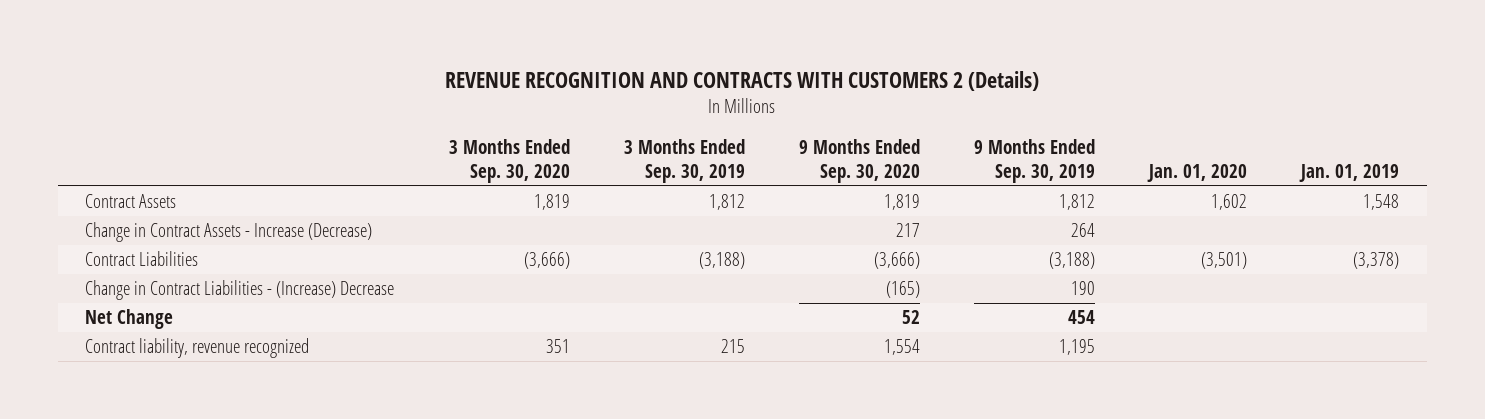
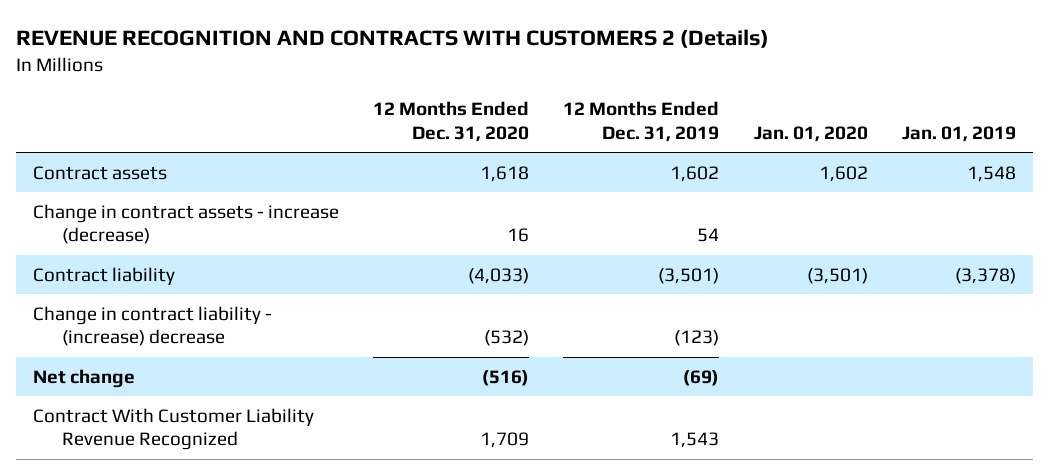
- | 3 Months Ended Sep. 30, 2020 | 3 Months Ended Sep. 30, 2019 | 9 Months Ended Sep. 30, 2020 | 9 Months Ended Sep. 30, 2019 | Jan. 01, 2020 | Jan. 01, 2019
+ | 12 Months Ended Dec. 31, 2020 | 12 Months Ended Dec. 31, 2019 | Jan. 01, 2020 | Jan. 01, 2019
- Contract Assets | 1,819 | 1,812 | 1,819 | 1,812 | 1,602 | 1,548
- Change in Contract Assets - Increase (Decrease) | | | 217 | 264 | |
- Contract Liabilities | (3,666) | (3,188) | (3,666) | (3,188) | (3,501) | (3,378)
- Change in Contract Liabilities - (Increase) Decrease | | | (165) | 190 | |
- Net Change | | | 52 | 454 | |
- Contract liability, revenue recognized | 351 | 215 | 1,554 | 1,195 | |
+ Contract assets | 1,618 | 1,602 | 1,602 | 1,548
+ Change in contract assets - increase (decrease) | 16 | 54 | |
+ Contract liability | (4,033) | (3,501) | (3,501) | (3,378)
+ Change in contract liability - (increase) decrease | (532) | (123) | |
+ Net change | (516) | (69) | |
+ Contract With Customer Liability Revenue Recognized | 1,709 | 1,543 | |

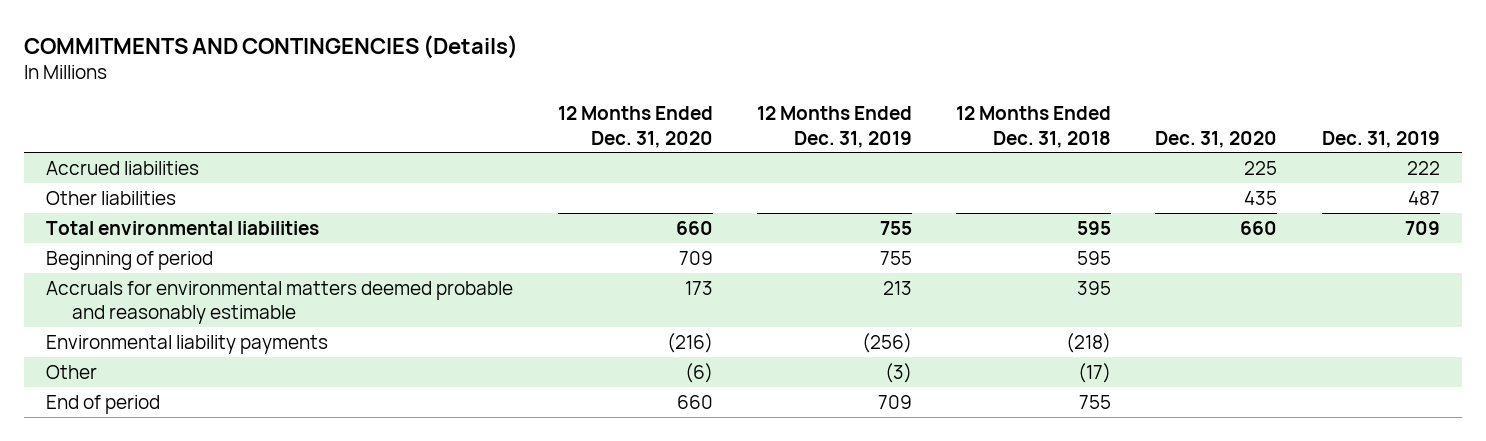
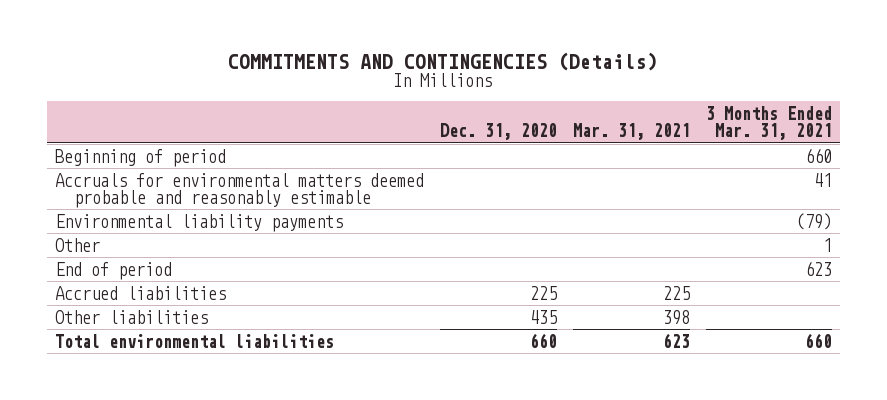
- | 12 Months Ended Dec. 31, 2020 | 12 Months Ended Dec. 31, 2019 | 12 Months Ended Dec. 31, 2018 | Dec. 31, 2020 | Dec. 31, 2019
+ | Dec. 31, 2020 | Mar. 31, 2021 | 3 Months Ended Mar. 31, 2021
moved down: Accrued liabilities | 225 | 225 |
moved down: Other liabilities | 435 | 398 |
moved down: Total environmental liabilities | 660 | 623 | 660

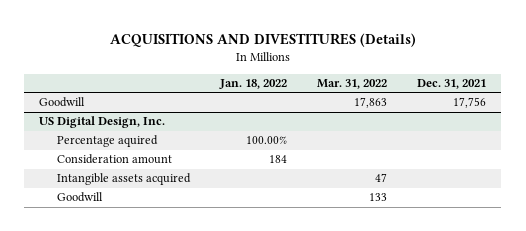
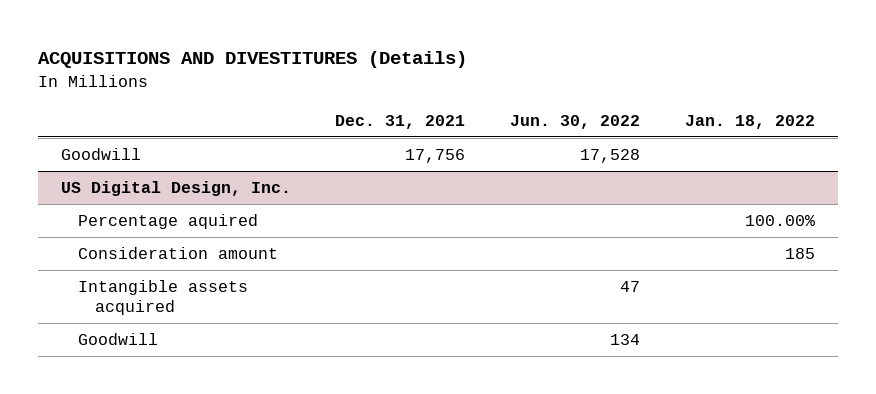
- | Jan. 18, 2022 | Mar. 31, 2022 | Dec. 31, 2021
+ | Dec. 31, 2021 | Jun. 30, 2022 | Jan. 18, 2022
@ US Digital Design, Inc.
- Consideration amount | 184 | |
+ Consideration amount | | | 185

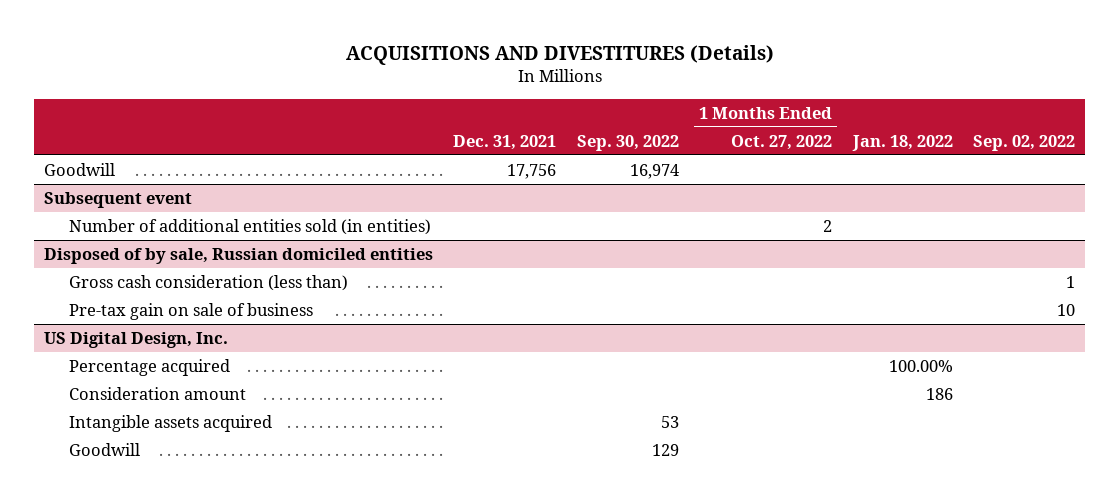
- | Dec. 31, 2021 | Jun. 30, 2022 | Jan. 18, 2022
+ | Dec. 31, 2021 | Sep. 30, 2022 | 1 Months Ended Oct. 27, 2022 | Jan. 18, 2022 | Sep. 02, 2022
+ Subsequent event
+ Number of additional entities sold (in entities) | | | 2 | |
+ Disposed of by sale, Russian domiciled entities
+ Gross cash consideration (less than) | | | | | 1
+ Pre-tax gain on sale of business | | | | | 10
@ US Digital Design, Inc.
- Percentage aquired | | | 100.00%
- Consideration amount | | | 185
+ Percentage acquired | | | | 100.00% |
+ Consideration amount | | | | 186 |

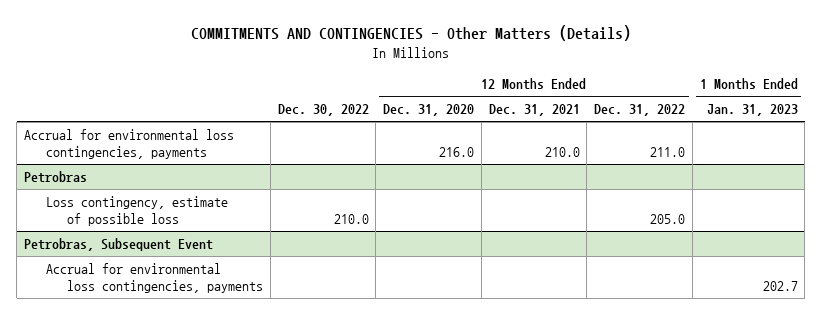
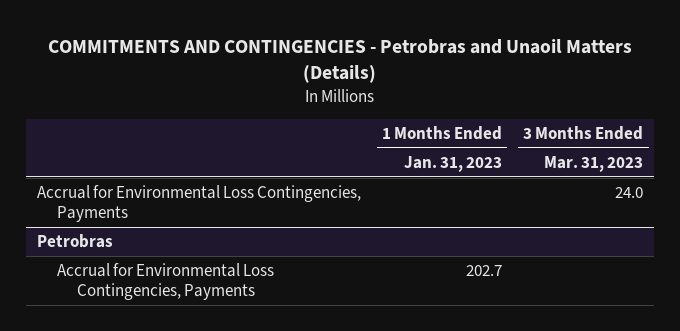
- COMMITMENTS AND CONTINGENCIES - Other Matters (Details)
+ COMMITMENTS AND CONTINGENCIES - Petrobras and Unaoil Matters (Details)
- | Dec. 30, 2022 | 12 Months Ended Dec. 31, 2020 | 12 Months Ended Dec. 31, 2021 | 12 Months Ended Dec. 31, 2022 | 1 Months Ended Jan. 31, 2023
+ | 1 Months Ended Jan. 31, 2023 | 3 Months Ended Mar. 31, 2023
- Accrual for environmental loss contingencies, payments | | 216.0 | 210.0 | 211.0 |
+ Accrual for Environmental Loss Contingencies, Payments | | 24.0
@ Petrobras
- Loss contingency, estimate of possible loss | 210.0 | | | 205.0 |
- Petrobras, Subsequent Event
- Accrual for environmental loss contingencies, payments | | | | | 202.7
@ Petrobras
+ Accrual for Environmental Loss Contingencies, Payments | 202.7 |

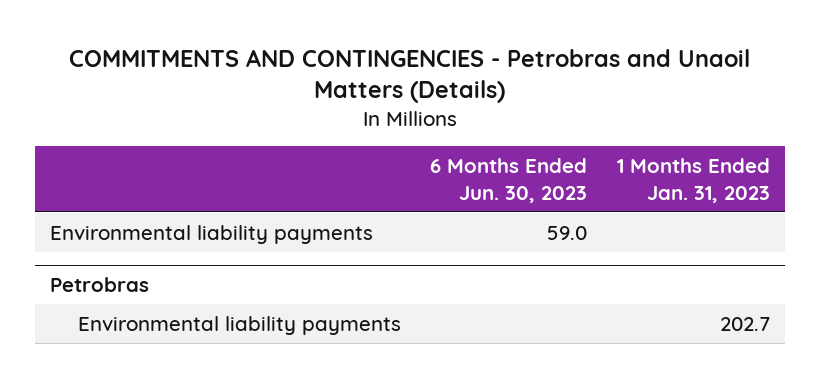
- | 1 Months Ended Jan. 31, 2023 | 3 Months Ended Mar. 31, 2023
+ | 6 Months Ended Jun. 30, 2023 | 1 Months Ended Jan. 31, 2023
- Accrual for Environmental Loss Contingencies, Payments | | 24.0
+ Environmental liability payments | 59.0 |
@ Petrobras
- Accrual for Environmental Loss Contingencies, Payments | 202.7 |
+ Environmental liability payments | | 202.7

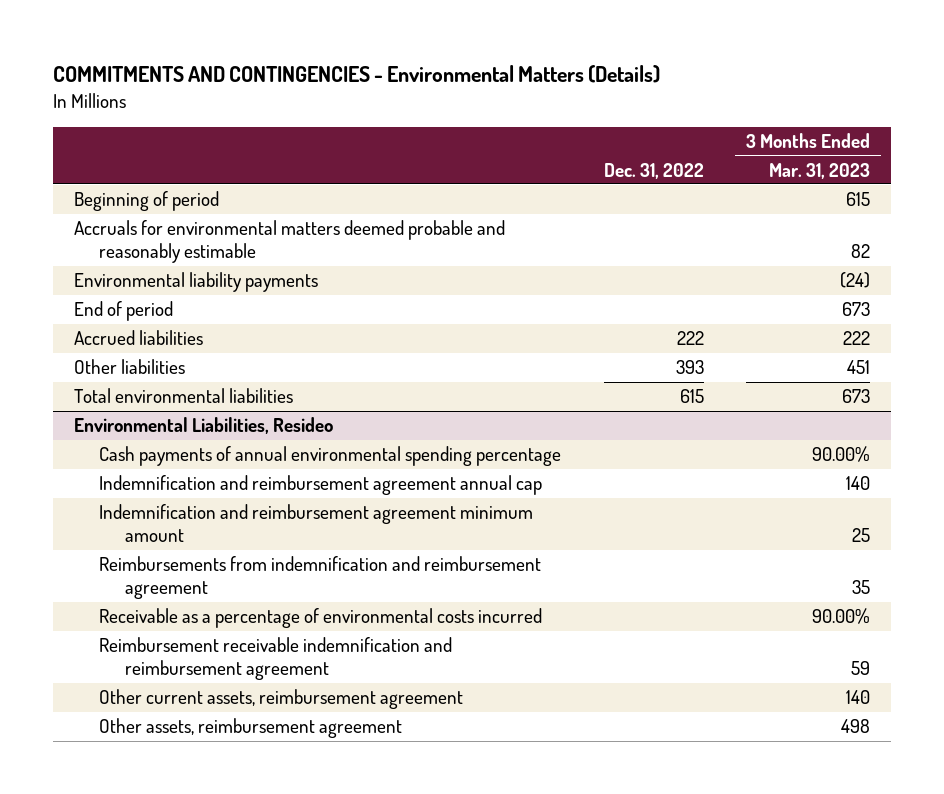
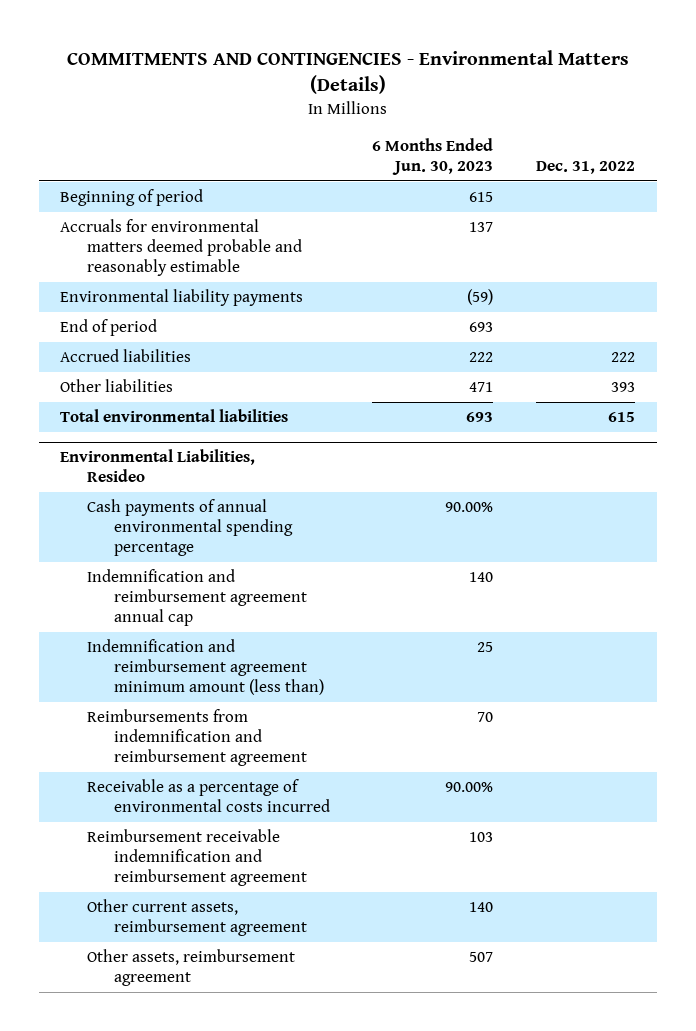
- | Dec. 31, 2022 | 3 Months Ended Mar. 31, 2023
+ | 6 Months Ended Jun. 30, 2023 | Dec. 31, 2022
@ Environmental Liabilities, Resideo
- Indemnification and reimbursement agreement minimum amount | | 25
+ Indemnification and reimbursement agreement minimum amount (less than) | 25 |

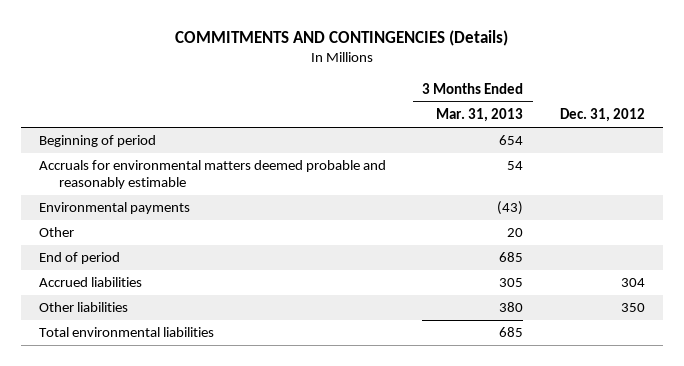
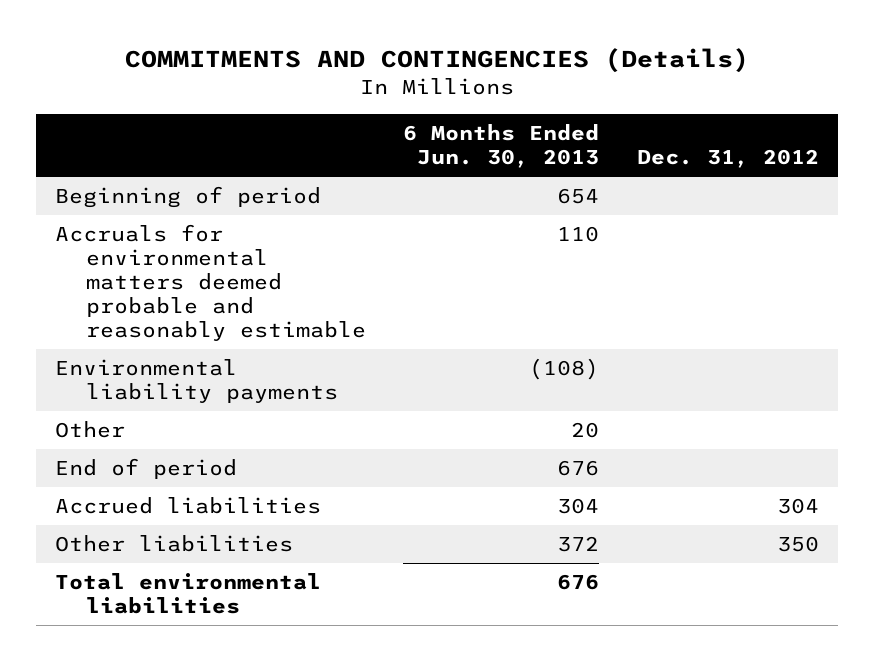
- | 3 Months Ended Mar. 31, 2013 | Dec. 31, 2012
+ | 6 Months Ended Jun. 30, 2013 | Dec. 31, 2012
- Environmental payments | (43) |
+ Environmental liability payments | (108) |

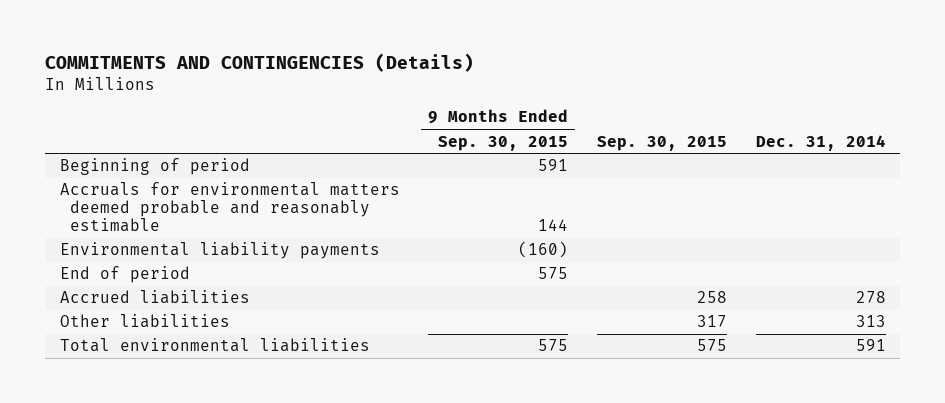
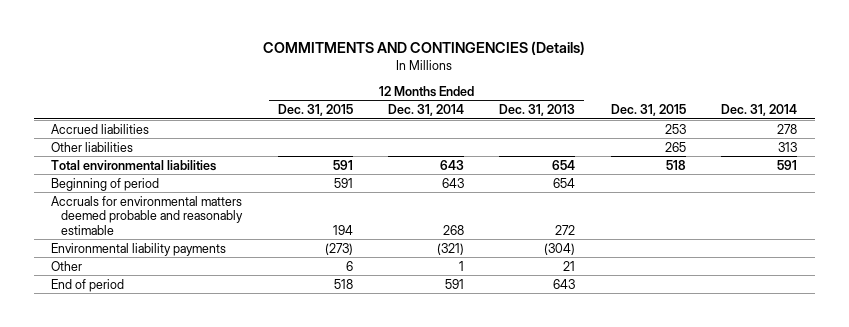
- | 9 Months Ended Sep. 30, 2015 | Sep. 30, 2015 | Dec. 31, 2014
+ | 12 Months Ended Dec. 31, 2015 | 12 Months Ended Dec. 31, 2014 | 12 Months Ended Dec. 31, 2013 | Dec. 31, 2015 | Dec. 31, 2014
moved up: Accrued liabilities | | | | 253 | 278
moved up: Other liabilities | | | | 265 | 313
moved up: Total environmental liabilities | 591 | 643 | 654 | 518 | 591
+ Other | 6 | 1 | 21 | |

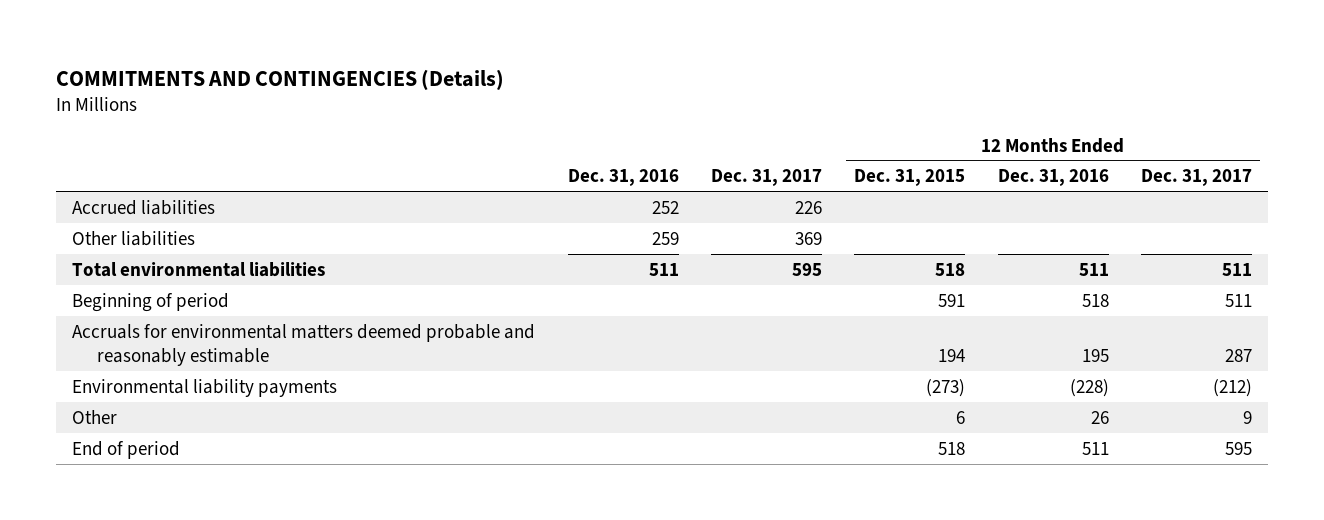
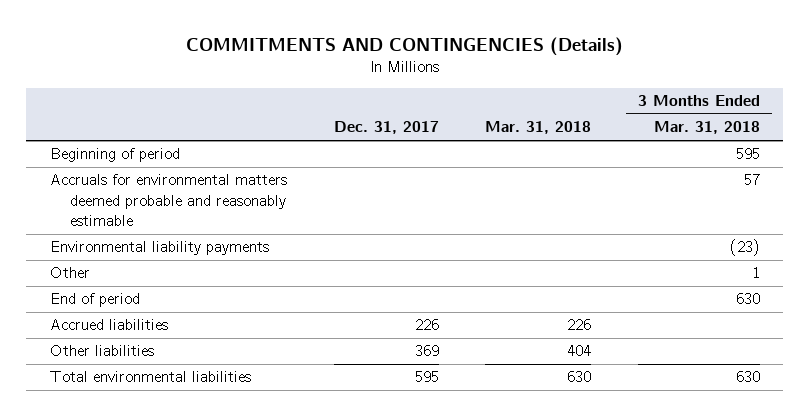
- | Dec. 31, 2016 | Dec. 31, 2017 | 12 Months Ended Dec. 31, 2015 | 12 Months Ended Dec. 31, 2016 | 12 Months Ended Dec. 31, 2017
+ | Dec. 31, 2017 | Mar. 31, 2018 | 3 Months Ended Mar. 31, 2018
moved down: Accrued liabilities | 226 | 226 |
moved down: Other liabilities | 369 | 404 |
moved down: Total environmental liabilities | 595 | 630 | 630

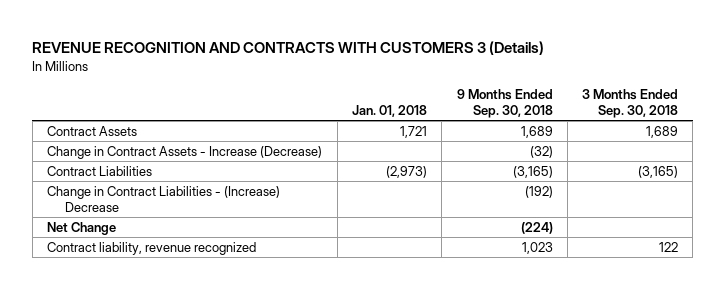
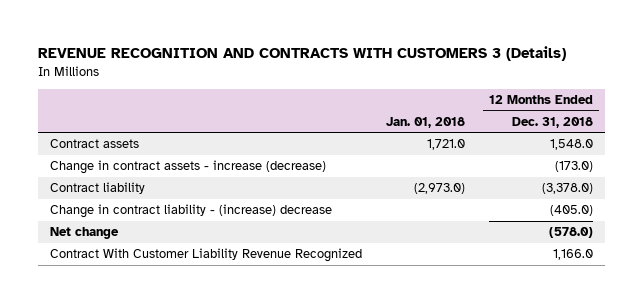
- | Jan. 01, 2018 | 9 Months Ended Sep. 30, 2018 | 3 Months Ended Sep. 30, 2018
+ | Jan. 01, 2018 | 12 Months Ended Dec. 31, 2018
- Contract Assets | 1,721 | 1,689 | 1,689
- Change in Contract Assets - Increase (Decrease) | | (32) |
- Contract Liabilities | (2,973) | (3,165) | (3,165)
- Change in Contract Liabilities - (Increase) Decrease | | (192) |
- Net Change | | (224) |
- Contract liability, revenue recognized | | 1,023 | 122
+ Contract assets | 1,721.0 | 1,548.0
+ Change in contract assets - increase (decrease) | | (173.0)
+ Contract liability | (2,973.0) | (3,378.0)
+ Change in contract liability - (increase) decrease | | (405.0)
+ Net change | | (578.0)
+ Contract With Customer Liability Revenue Recognized | | 1,166.0

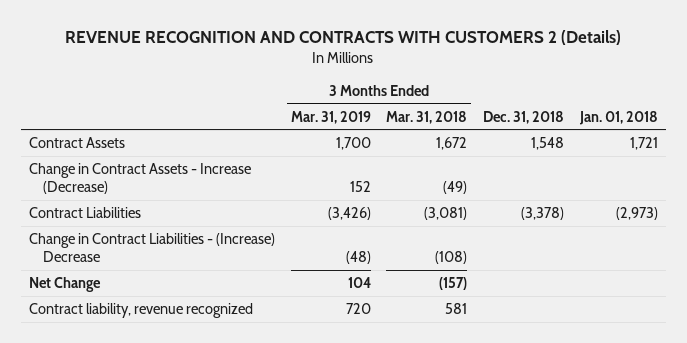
- REVENUE RECOGNITION AND CONTRACTS WITH CUSTOMERS 3 (Details)
+ REVENUE RECOGNITION AND CONTRACTS WITH CUSTOMERS 2 (Details)
- | Jan. 01, 2018 | 12 Months Ended Dec. 31, 2018
+ | 3 Months Ended Mar. 31, 2019 | 3 Months Ended Mar. 31, 2018 | Dec. 31, 2018 | Jan. 01, 2018
- Contract assets | 1,721.0 | 1,548.0
- Change in contract assets - increase (decrease) | | (173.0)
- Contract liability | (2,973.0) | (3,378.0)
- Change in contract liability - (increase) decrease | | (405.0)
- Net change | | (578.0)
- Contract With Customer Liability Revenue Recognized | | 1,166.0
+ Contract Assets | 1,700 | 1,672 | 1,548 | 1,721
+ Change in Contract Assets - Increase (Decrease) | 152 | (49) | |
+ Contract Liabilities | (3,426) | (3,081) | (3,378) | (2,973)
+ Change in Contract Liabilities - (Increase) Decrease | (48) | (108) | |
+ Net Change | 104 | (157) | |
+ Contract liability, revenue recognized | 720 | 581 | |

